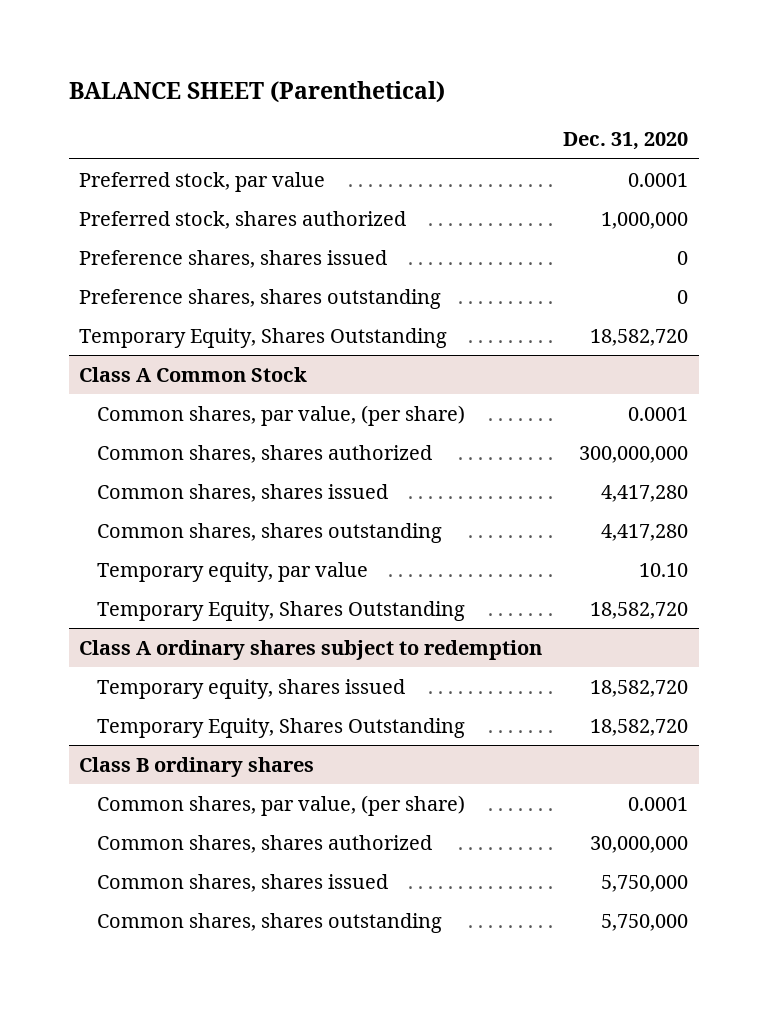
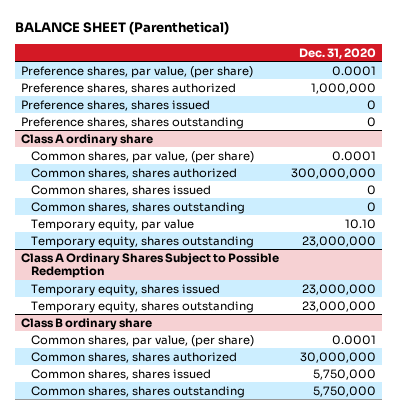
- Preferred stock, par value | 0.0001
- Preferred stock, shares authorized | 1,000,000
+ Preference shares, par value, (per share) | 0.0001
+ Preference shares, shares authorized | 1,000,000
- Temporary Equity, Shares Outstanding | 18,582,720
- Class A Common Stock
+ Class A ordinary share
- Common shares, shares issued | 4,417,280
- Common shares, shares outstanding | 4,417,280
+ Common shares, shares issued | 0
+ Common shares, shares outstanding | 0
- Temporary Equity, Shares Outstanding | 18,582,720
- Class A ordinary shares subject to redemption
- Temporary equity, shares issued | 18,582,720
- Temporary Equity, Shares Outstanding | 18,582,720
- Class B ordinary shares
+ Temporary equity, shares outstanding | 23,000,000
+ Class A Ordinary Shares Subject to Possible Redemption
+ Temporary equity, shares issued | 23,000,000
+ Temporary equity, shares outstanding | 23,000,000
+ Class B ordinary share

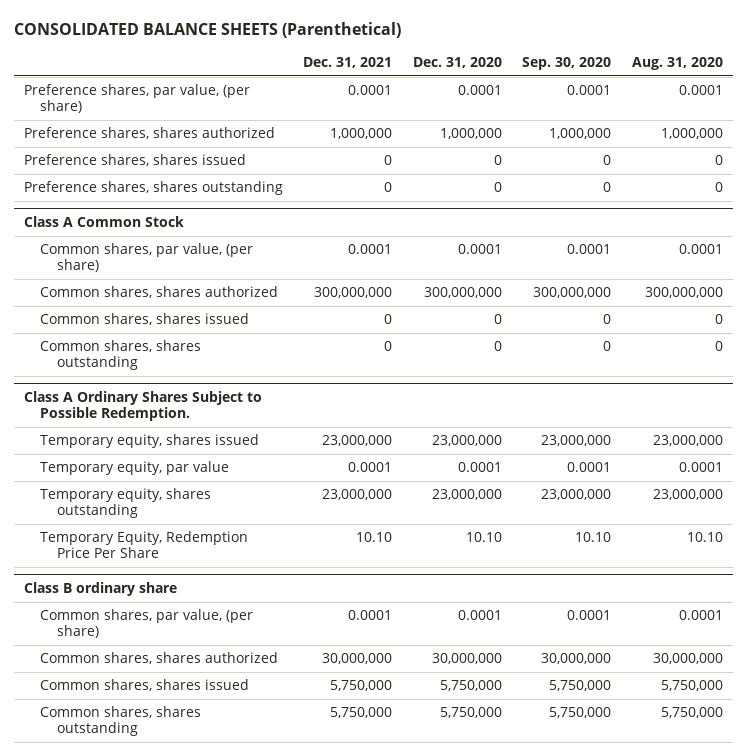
- BALANCE SHEET (Parenthetical)
+ CONSOLIDATED BALANCE SHEETS (Parenthetical)
- | Dec. 31, 2020
+ | Dec. 31, 2021 | Dec. 31, 2020 | Sep. 30, 2020 | Aug. 31, 2020
- Class A ordinary share
+ Class A Common Stock
- Temporary equity, par value | 10.10
- Temporary equity, shares outstanding | 23,000,000
- Class A Ordinary Shares Subject to Possible Redemption
+ Class A Ordinary Shares Subject to Possible Redemption.
+ Temporary equity, par value | 0.0001 | 0.0001 | 0.0001 | 0.0001
+ Temporary Equity, Redemption Price Per Share | 10.10 | 10.10 | 10.10 | 10.10

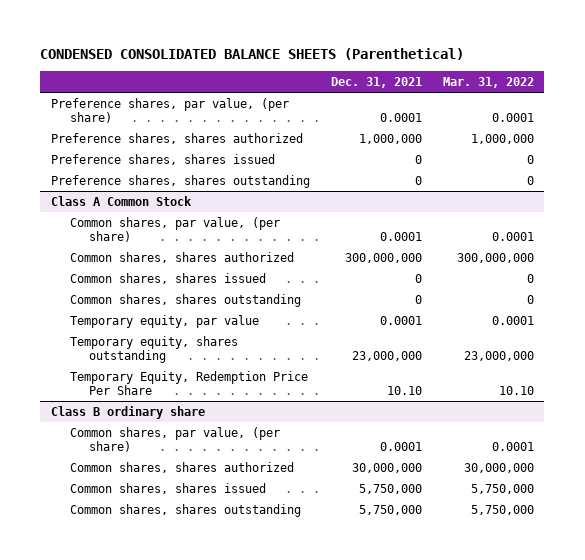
- CONSOLIDATED BALANCE SHEETS (Parenthetical)
+ CONDENSED CONSOLIDATED BALANCE SHEETS (Parenthetical)
- | Dec. 31, 2021 | Dec. 31, 2020 | Sep. 30, 2020 | Aug. 31, 2020
+ | Dec. 31, 2021 | Mar. 31, 2022
- Class A Ordinary Shares Subject to Possible Redemption.
- Temporary equity, shares issued | 23,000,000 | 23,000,000 | 23,000,000 | 23,000,000

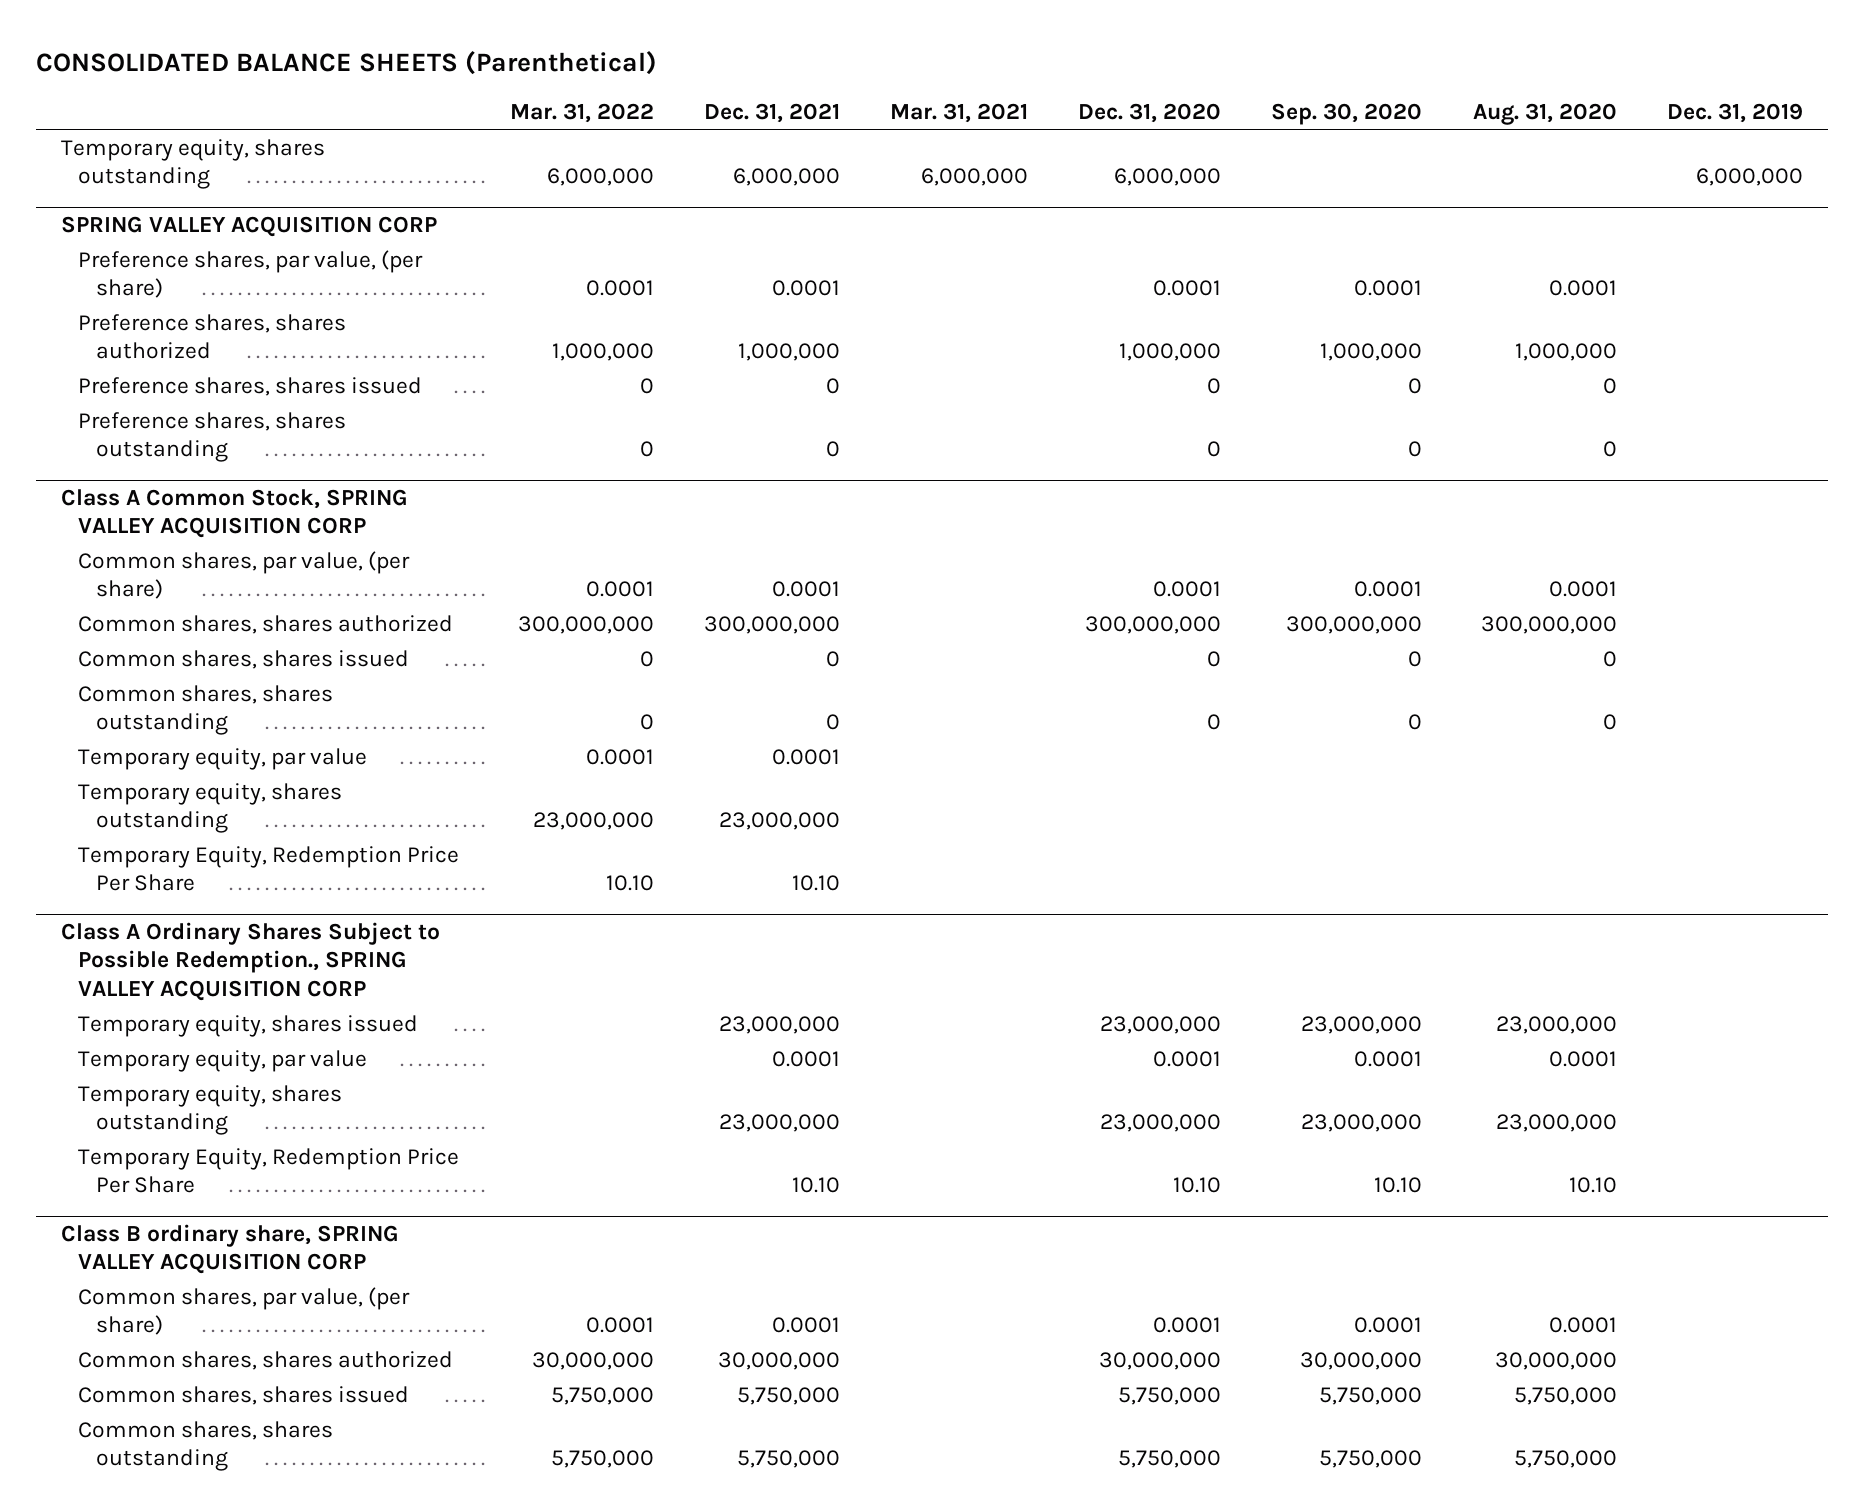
- CONDENSED CONSOLIDATED BALANCE SHEETS (Parenthetical)
+ CONSOLIDATED BALANCE SHEETS (Parenthetical)
- | Dec. 31, 2021 | Mar. 31, 2022
+ | Mar. 31, 2022 | Dec. 31, 2021 | Mar. 31, 2021 | Dec. 31, 2020 | Sep. 30, 2020 | Aug. 31, 2020 | Dec. 31, 2019
+ Temporary equity, shares outstanding | 6,000,000 | 6,000,000 | 6,000,000 | 6,000,000 | | | 6,000,000
+ SPRING VALLEY ACQUISITION CORP
- Class A Common Stock
+ Class A Common Stock, SPRING VALLEY ACQUISITION CORP
- Class B ordinary share
+ Class A Ordinary Shares Subject to Possible Redemption., SPRING VALLEY ACQUISITION CORP
+ Temporary equity, shares issued | | 23,000,000 | | 23,000,000 | 23,000,000 | 23,000,000 |
+ Temporary equity, par value | | 0.0001 | | 0.0001 | 0.0001 | 0.0001 |
+ Temporary equity, shares outstanding | | 23,000,000 | | 23,000,000 | 23,000,000 | 23,000,000 |
+ Temporary Equity, Redemption Price Per Share | | 10.10 | | 10.10 | 10.10 | 10.10 |
+ Class B ordinary share, SPRING VALLEY ACQUISITION CORP

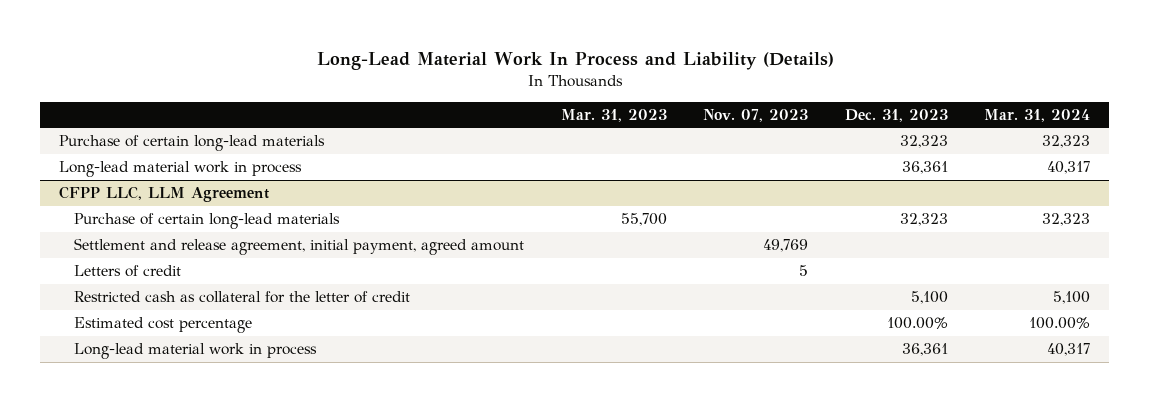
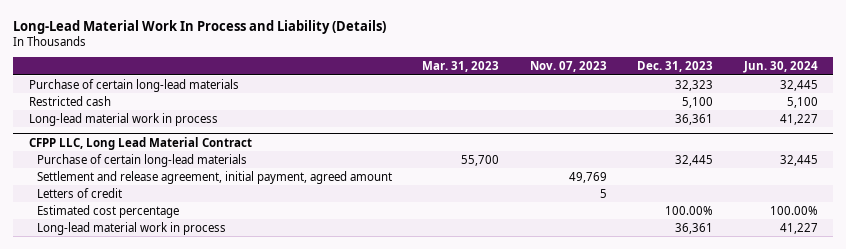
- | Mar. 31, 2023 | Nov. 07, 2023 | Dec. 31, 2023 | Mar. 31, 2024
+ | Mar. 31, 2023 | Nov. 07, 2023 | Dec. 31, 2023 | Jun. 30, 2024
+ Restricted cash | | | 5,100 | 5,100
- CFPP LLC, LLM Agreement
- Purchase of certain long-lead materials | 55,700 | | 32,323 | 32,323
+ CFPP LLC, Long Lead Material Contract
+ Purchase of certain long-lead materials | 55,700 | | 32,445 | 32,445
- Restricted cash as collateral for the letter of credit | | | 5,100 | 5,100

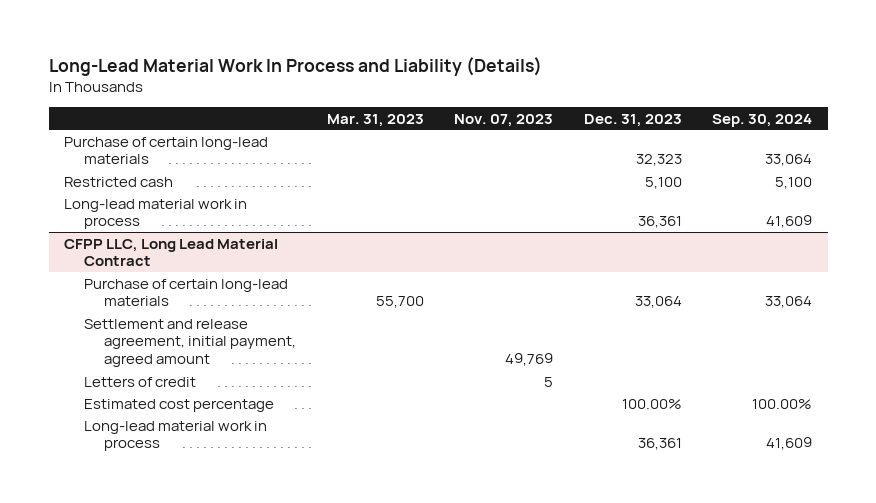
- | Mar. 31, 2023 | Nov. 07, 2023 | Dec. 31, 2023 | Jun. 30, 2024
+ | Mar. 31, 2023 | Nov. 07, 2023 | Dec. 31, 2023 | Sep. 30, 2024
@ CFPP LLC, Long Lead Material Contract
- Purchase of certain long-lead materials | 55,700 | | 32,445 | 32,445
+ Purchase of certain long-lead materials | 55,700 | | 33,064 | 33,064

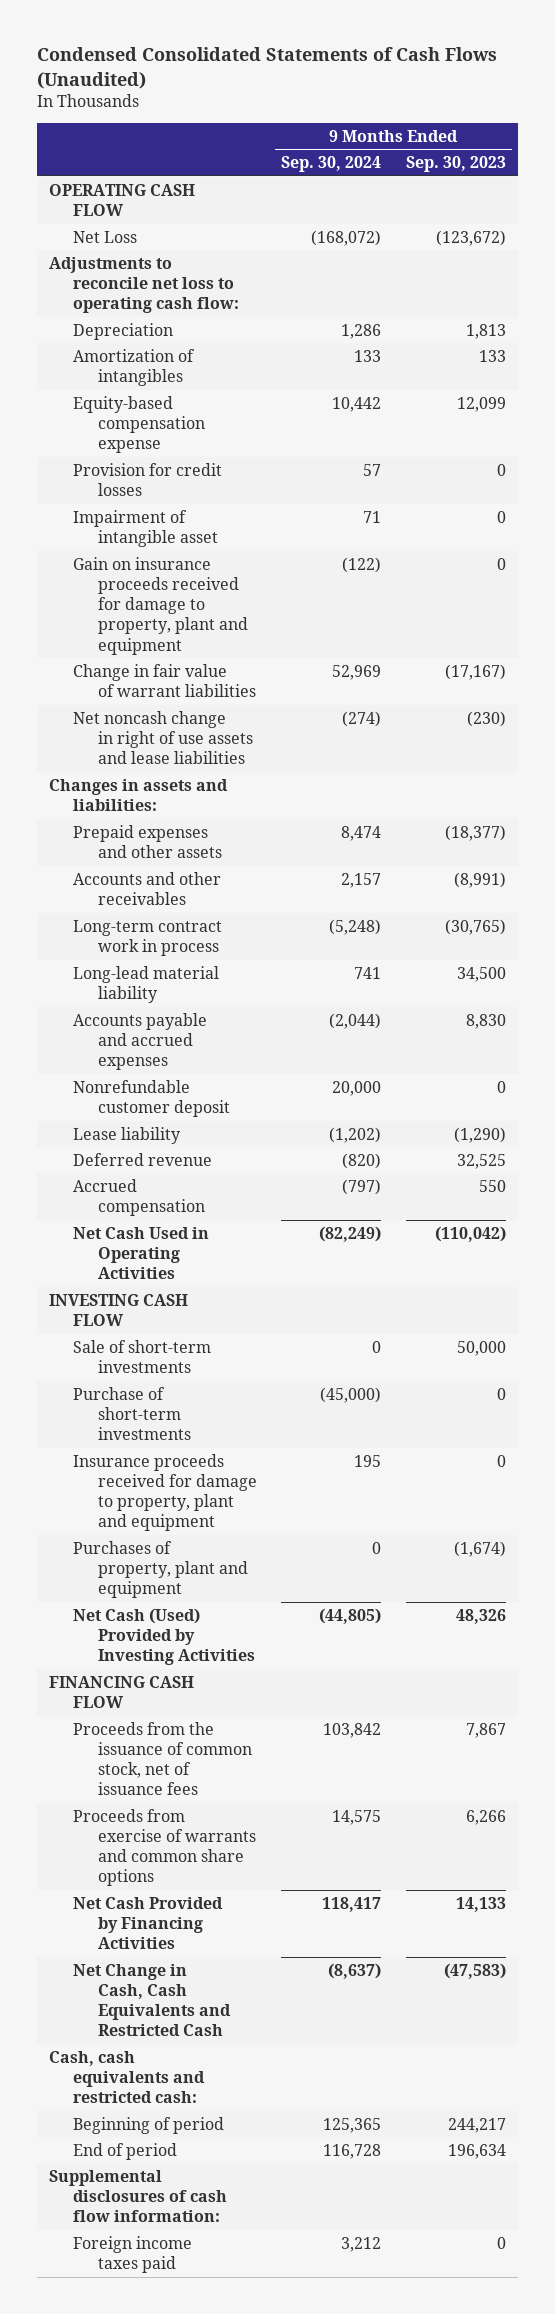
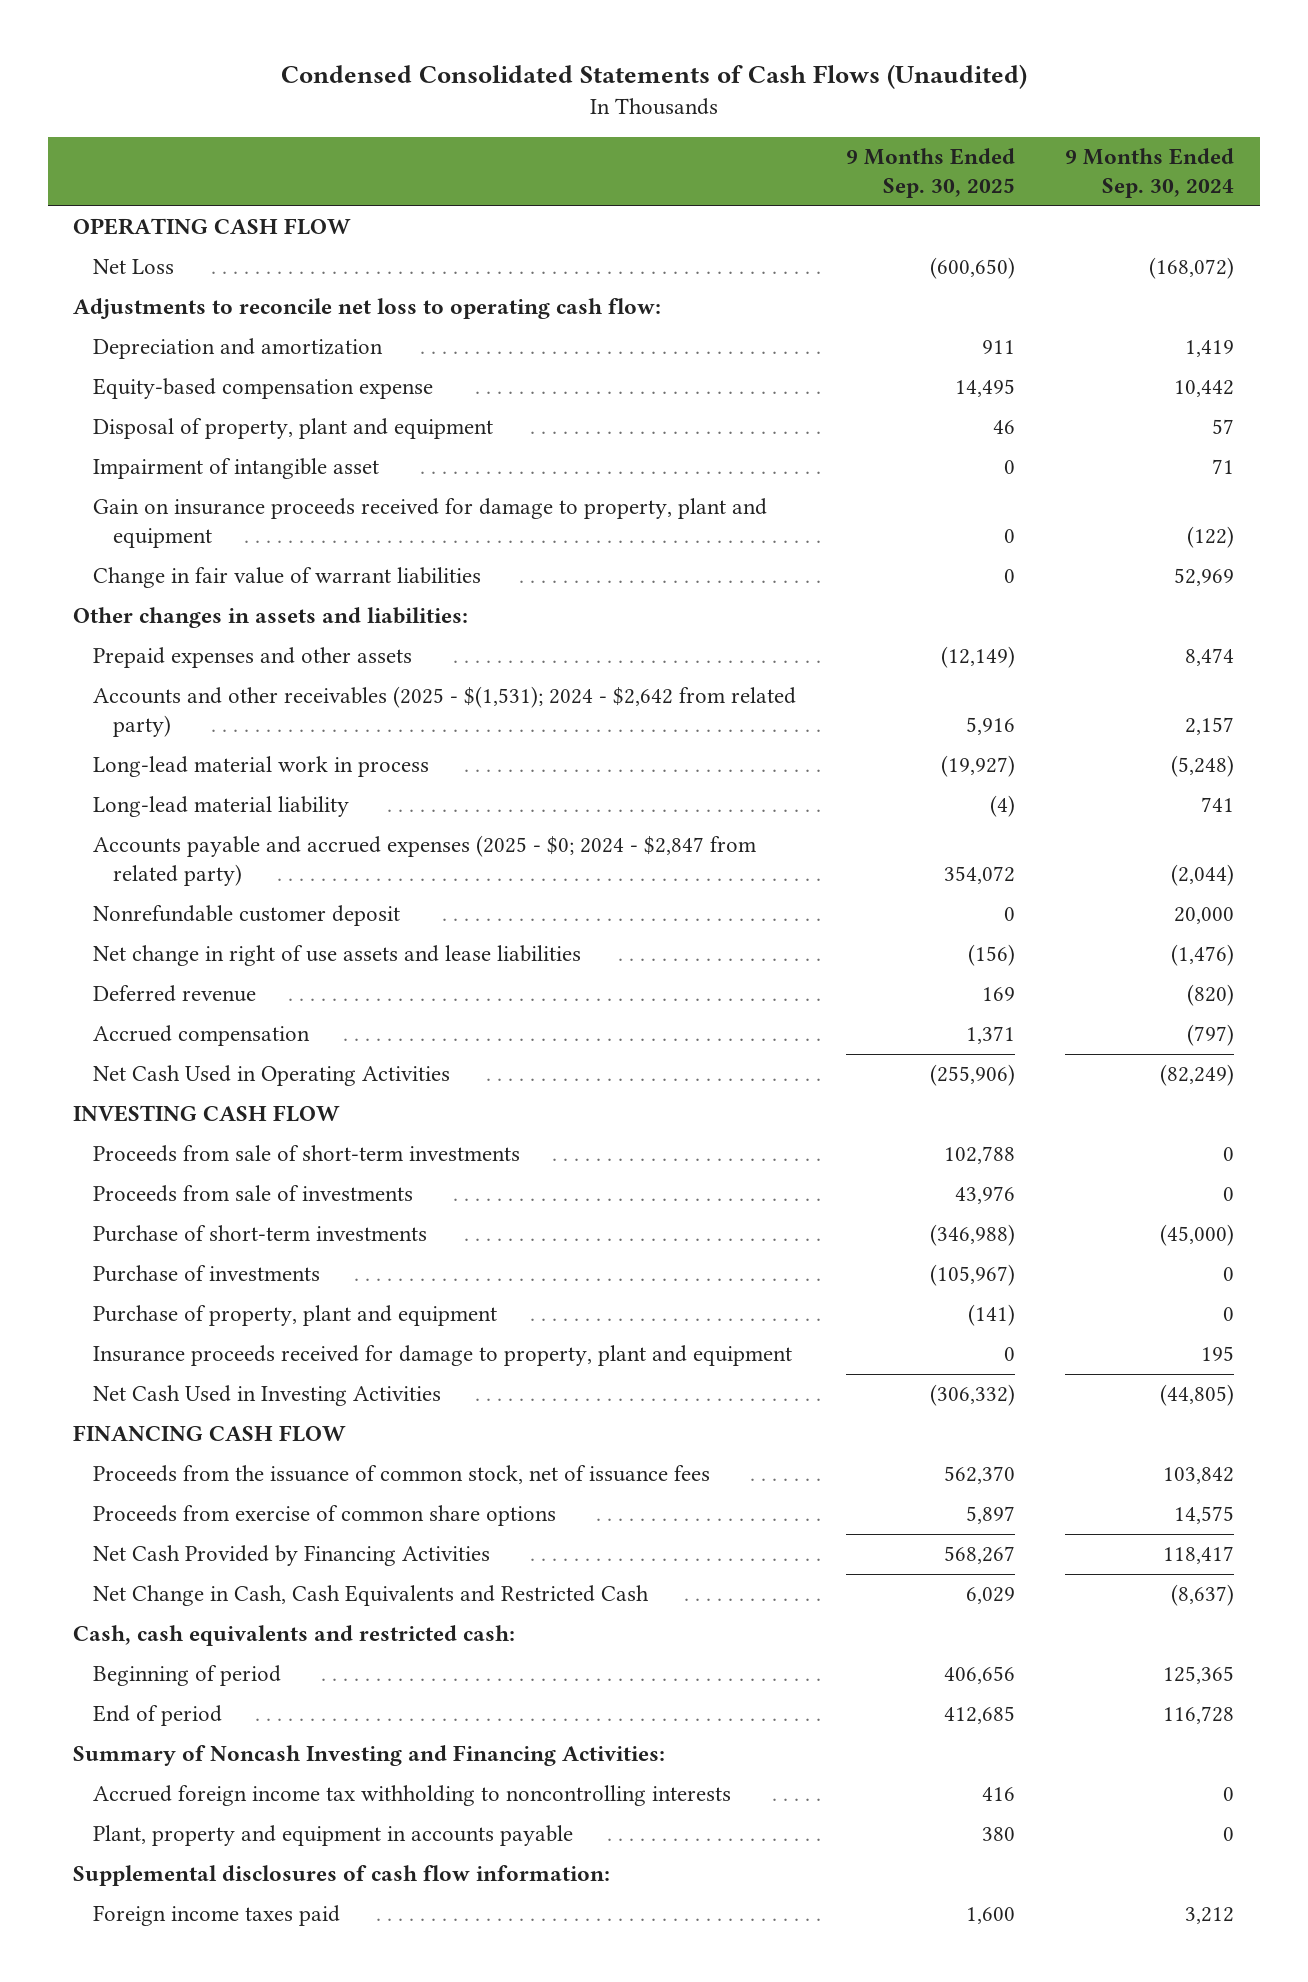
- | 9 Months Ended Sep. 30, 2024 | 9 Months Ended Sep. 30, 2023
+ | 9 Months Ended Sep. 30, 2025 | 9 Months Ended Sep. 30, 2024
- Depreciation | 1,286 | 1,813
- Amortization of intangibles | 133 | 133
+ Depreciation and amortization | 911 | 1,419
- Provision for credit losses | 57 | 0
+ Disposal of property, plant and equipment | 46 | 57
- Net noncash change in right of use assets and lease liabilities | (274) | (230)
- Changes in assets and liabilities:
+ Other changes in assets and liabilities:
- Accounts and other receivables | 2,157 | (8,991)
- Long-term contract work in process | (5,248) | (30,765)
+ Accounts and other receivables (2025 - $(1,531); 2024 - $2,642 from related party) | 5,916 | 2,157
+ Long-lead material work in process | (19,927) | (5,248)
- Accounts payable and accrued expenses | (2,044) | 8,830
+ Accounts payable and accrued expenses (2025 - $0; 2024 - $2,847 from related party) | 354,072 | (2,044)
- Lease liability | (1,202) | (1,290)
+ Net change in right of use assets and lease liabilities | (156) | (1,476)
- Sale of short-term investments | 0 | 50,000
+ Proceeds from sale of short-term investments | 102,788 | 0
+ Proceeds from sale of investments | 43,976 | 0
+ Purchase of investments | (105,967) | 0
+ Purchase of property, plant and equipment | (141) | 0
- Purchases of property, plant and equipment | 0 | (1,674)
- Net Cash (Used) Provided by Investing Activities | (44,805) | 48,326
+ Net Cash Used in Investing Activities | (306,332) | (44,805)
- Proceeds from exercise of warrants and common share options | 14,575 | 6,266
+ Proceeds from exercise of common share options | 5,897 | 14,575
+ Summary of Noncash Investing and Financing Activities:
+ Accrued foreign income tax withholding to noncontrolling interests | 416 | 0
+ Plant, property and equipment in accounts payable | 380 | 0

